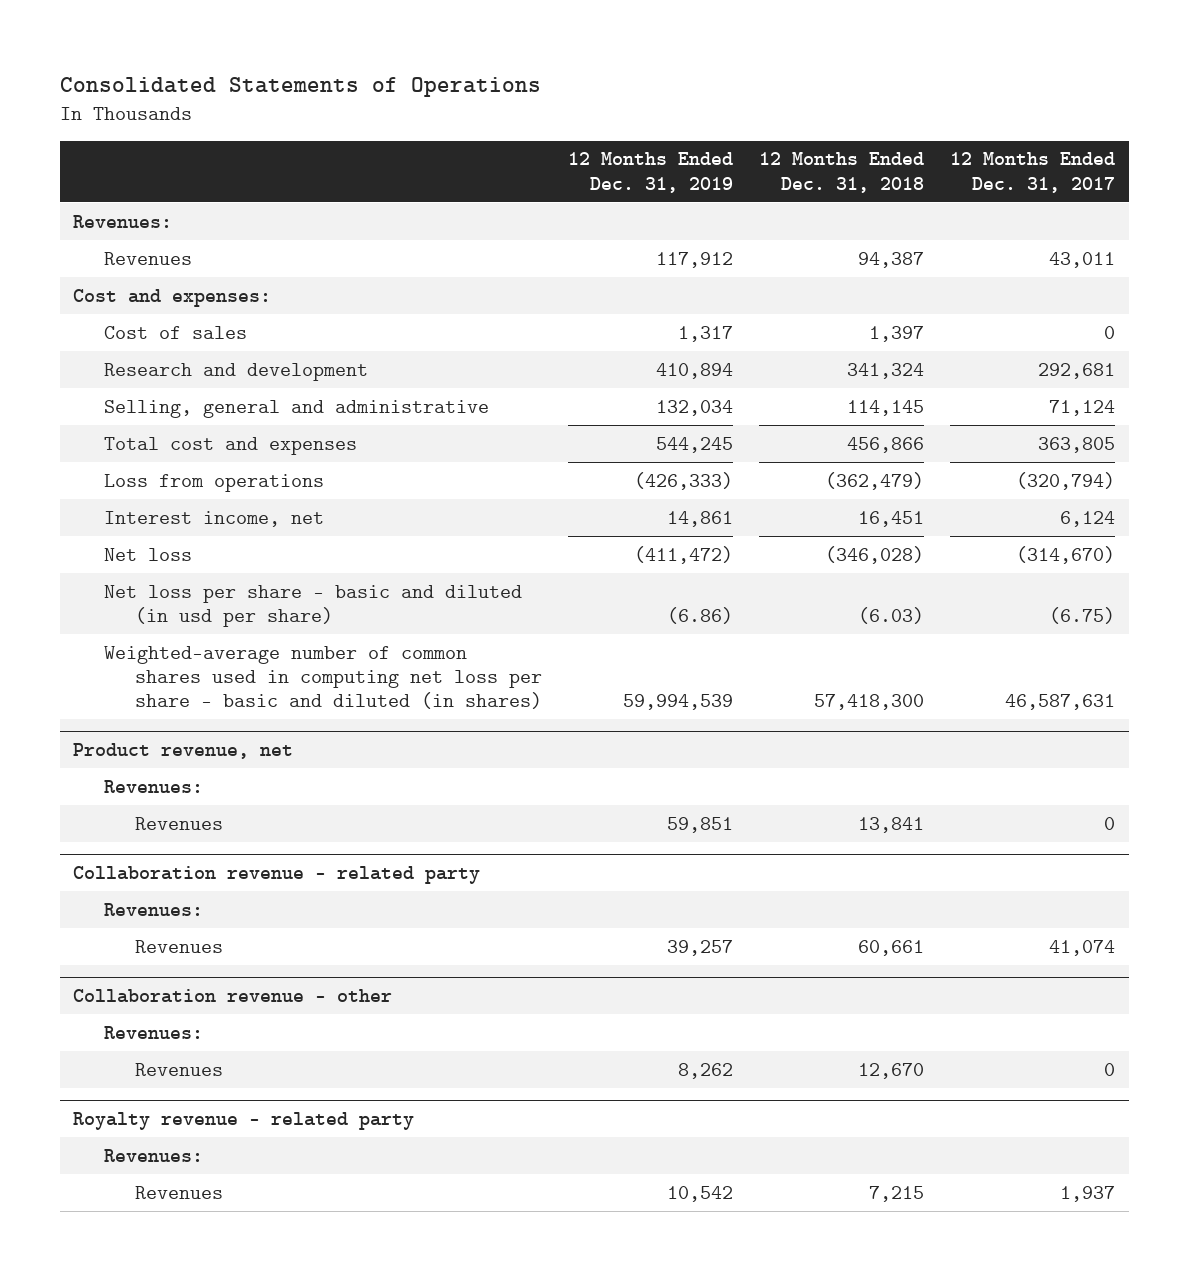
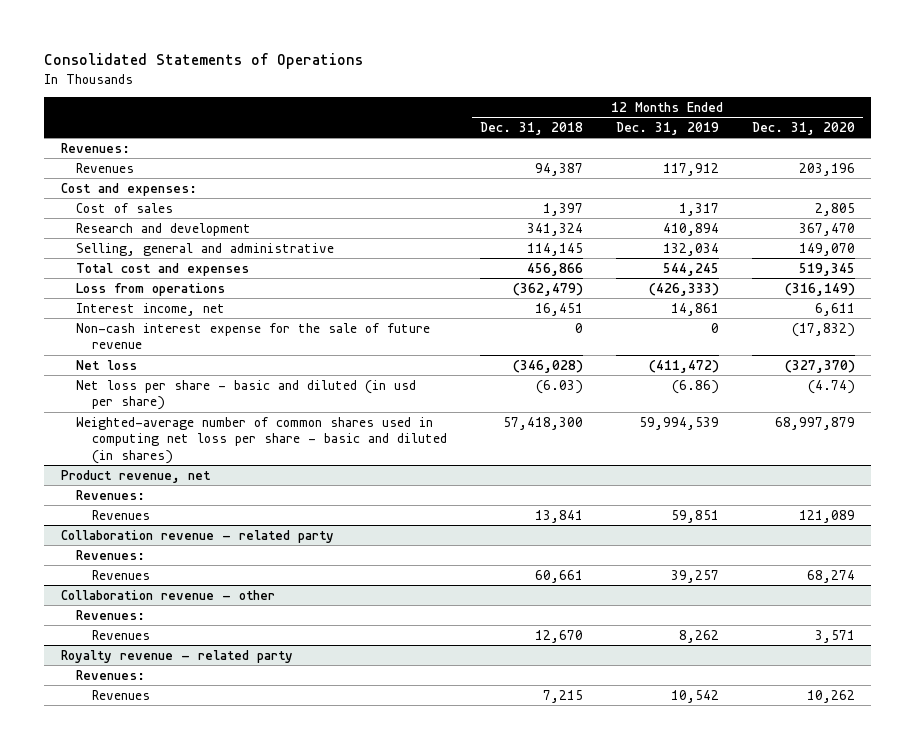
- | 12 Months Ended Dec. 31, 2019 | 12 Months Ended Dec. 31, 2018 | 12 Months Ended Dec. 31, 2017
+ | 12 Months Ended Dec. 31, 2018 | 12 Months Ended Dec. 31, 2019 | 12 Months Ended Dec. 31, 2020
+ Non-cash interest expense for the sale of future revenue | 0 | 0 | (17,832)

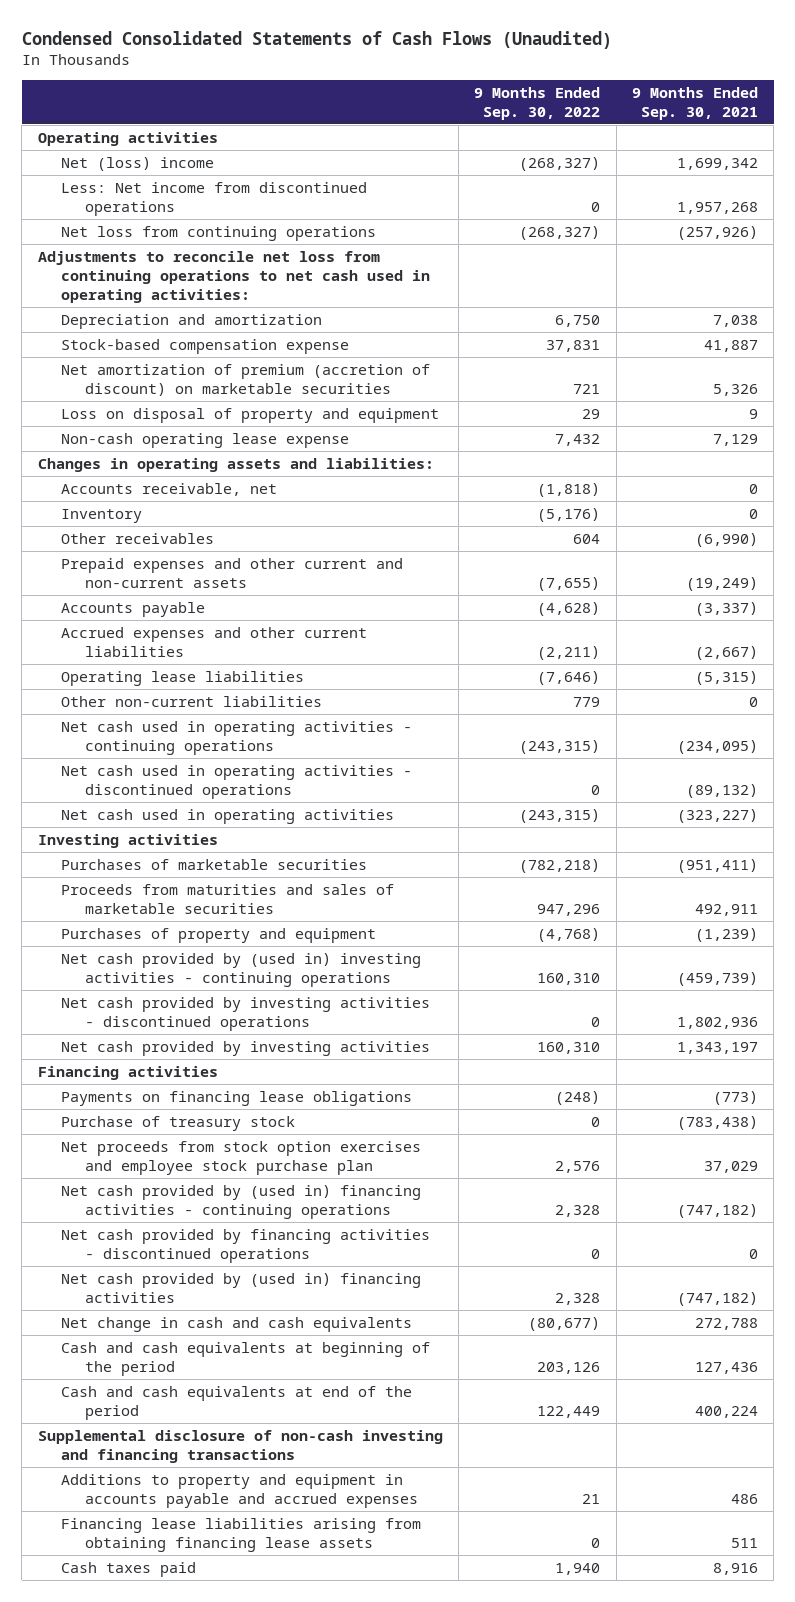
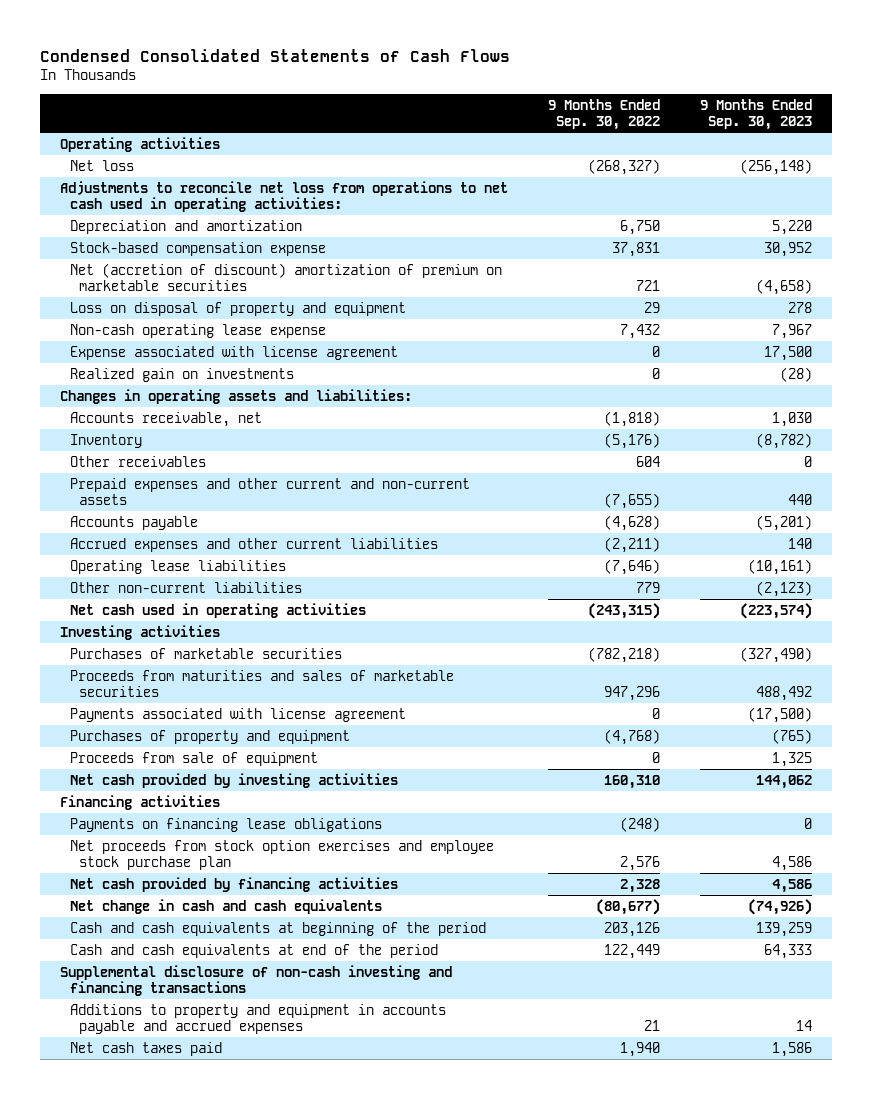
- Condensed Consolidated Statements of Cash Flows (Unaudited)
+ Condensed Consolidated Statements of Cash Flows
- | 9 Months Ended Sep. 30, 2022 | 9 Months Ended Sep. 30, 2021
+ | 9 Months Ended Sep. 30, 2022 | 9 Months Ended Sep. 30, 2023
- Net (loss) income | (268,327) | 1,699,342
- Less: Net income from discontinued operations | 0 | 1,957,268
- Net loss from continuing operations | (268,327) | (257,926)
- Adjustments to reconcile net loss from continuing operations to net cash used in operating activities:
+ Net loss | (268,327) | (256,148)
+ Adjustments to reconcile net loss from operations to net cash used in operating activities:
- Net amortization of premium (accretion of discount) on marketable securities | 721 | 5,326
+ Net (accretion of discount) amortization of premium on marketable securities | 721 | (4,658)
+ Expense associated with license agreement | 0 | 17,500
+ Realized gain on investments | 0 | (28)
- Net cash used in operating activities - continuing operations | (243,315) | (234,095)
- Net cash used in operating activities - discontinued operations | 0 | (89,132)
+ Payments associated with license agreement | 0 | (17,500)
- Net cash provided by (used in) investing activities - continuing operations | 160,310 | (459,739)
- Net cash provided by investing activities - discontinued operations | 0 | 1,802,936
+ Proceeds from sale of equipment | 0 | 1,325
- Purchase of treasury stock | 0 | (783,438)
- Net cash provided by (used in) financing activities - continuing operations | 2,328 | (747,182)
- Net cash provided by financing activities - discontinued operations | 0 | 0
- Net cash provided by (used in) financing activities | 2,328 | (747,182)
+ Net cash provided by financing activities | 2,328 | 4,586
- Financing lease liabilities arising from obtaining financing lease assets | 0 | 511
- Cash taxes paid | 1,940 | 8,916
+ Net cash taxes paid | 1,940 | 1,586

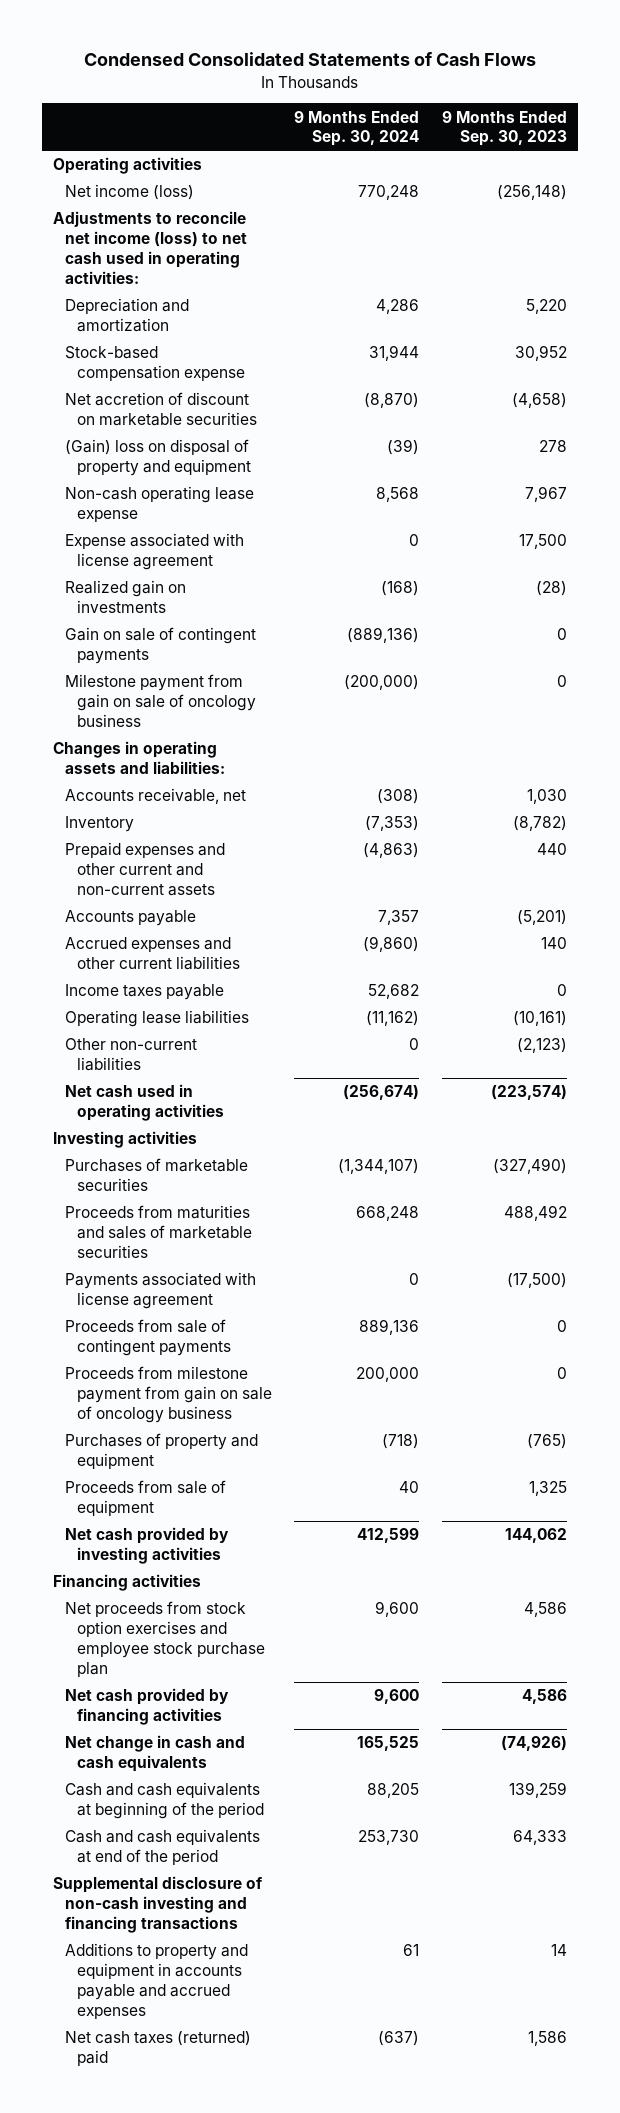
- | 9 Months Ended Sep. 30, 2022 | 9 Months Ended Sep. 30, 2023
+ | 9 Months Ended Sep. 30, 2024 | 9 Months Ended Sep. 30, 2023
- Net loss | (268,327) | (256,148)
- Adjustments to reconcile net loss from operations to net cash used in operating activities:
+ Net income (loss) | 770,248 | (256,148)
+ Adjustments to reconcile net income (loss) to net cash used in operating activities:
- Net (accretion of discount) amortization of premium on marketable securities | 721 | (4,658)
- Loss on disposal of property and equipment | 29 | 278
+ Net accretion of discount on marketable securities | (8,870) | (4,658)
+ (Gain) loss on disposal of property and equipment | (39) | 278
+ Gain on sale of contingent payments | (889,136) | 0
+ Milestone payment from gain on sale of oncology business | (200,000) | 0
- Other receivables | 604 | 0
+ Income taxes payable | 52,682 | 0
+ Proceeds from sale of contingent payments | 889,136 | 0
+ Proceeds from milestone payment from gain on sale of oncology business | 200,000 | 0
- Payments on financing lease obligations | (248) | 0
- Net cash taxes paid | 1,940 | 1,586
+ Net cash taxes (returned) paid | (637) | 1,586

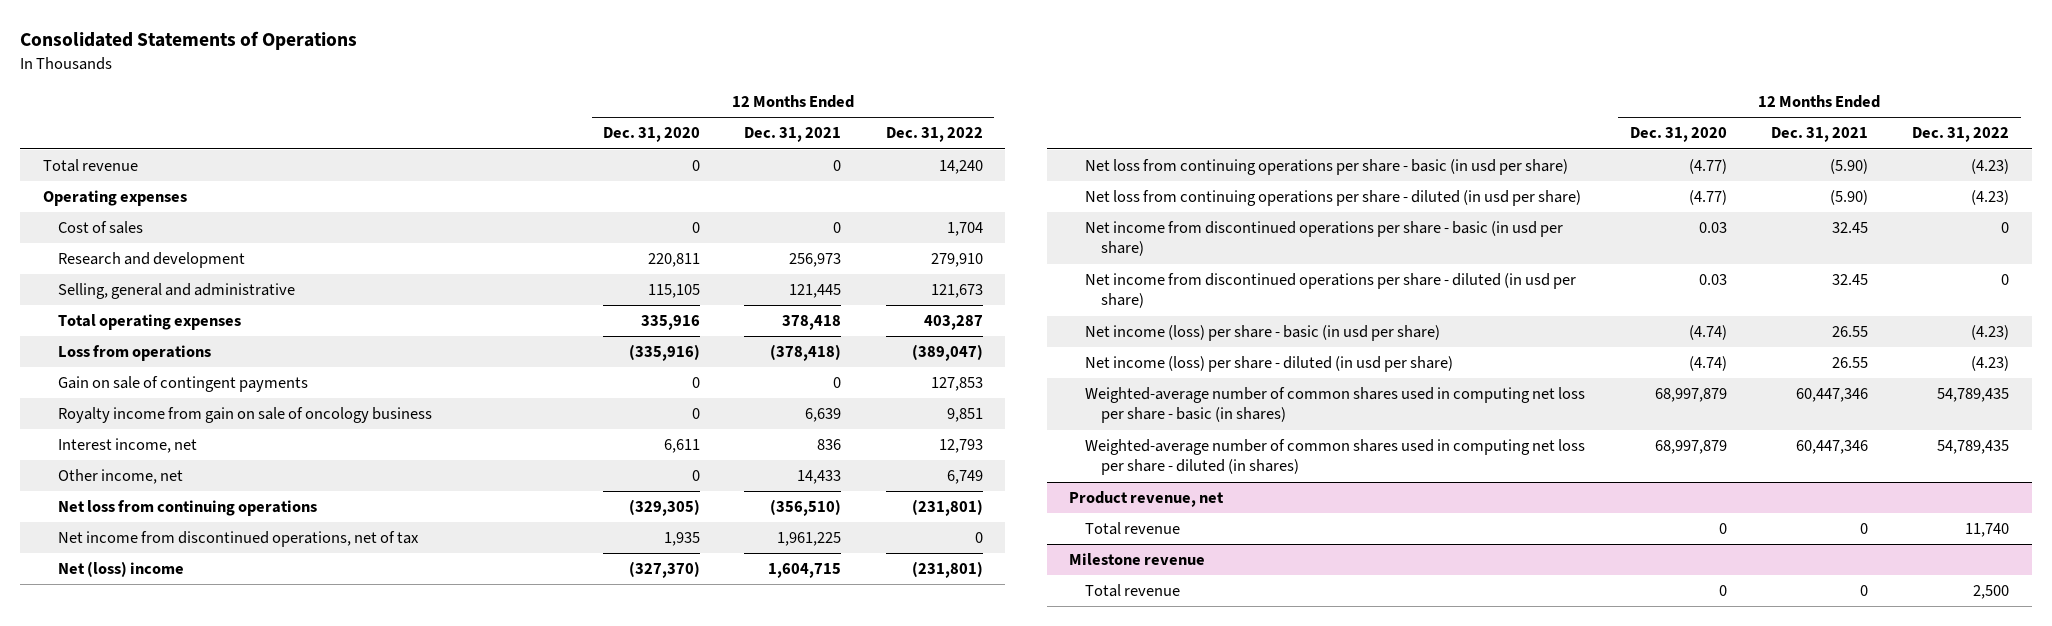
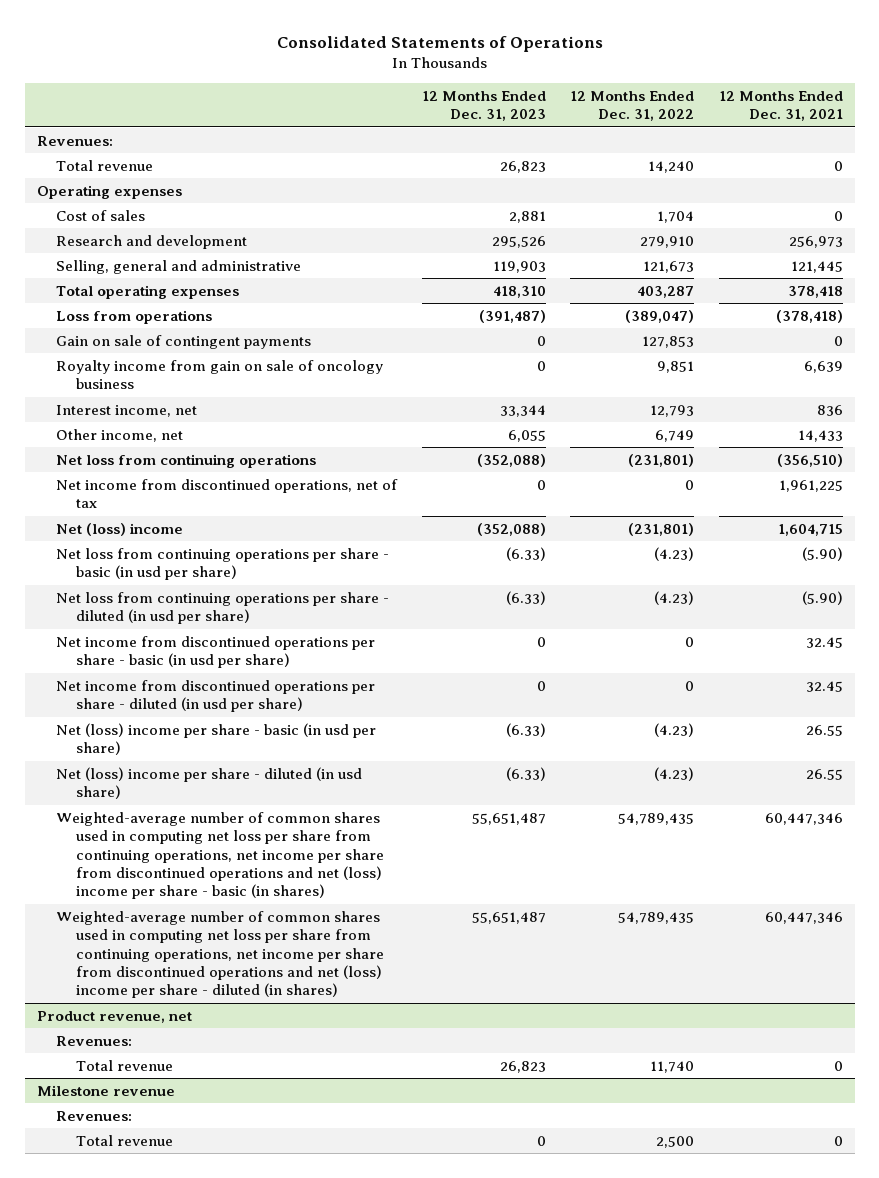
- | 12 Months Ended Dec. 31, 2020 | 12 Months Ended Dec. 31, 2021 | 12 Months Ended Dec. 31, 2022
+ | 12 Months Ended Dec. 31, 2023 | 12 Months Ended Dec. 31, 2022 | 12 Months Ended Dec. 31, 2021
+ Revenues:
- Net income (loss) per share - basic (in usd per share) | (4.74) | 26.55 | (4.23)
- Net income (loss) per share - diluted (in usd per share) | (4.74) | 26.55 | (4.23)
- Weighted-average number of common shares used in computing net loss per share - basic (in shares) | 68,997,879 | 60,447,346 | 54,789,435
- Weighted-average number of common shares used in computing net loss per share - diluted (in shares) | 68,997,879 | 60,447,346 | 54,789,435
+ Net (loss) income per share - basic (in usd per share) | (6.33) | (4.23) | 26.55
+ Net (loss) income per share - diluted (in usd share) | (6.33) | (4.23) | 26.55
+ Weighted-average number of common shares used in computing net loss per share from continuing operations, net income per share from discontinued operations and net (loss) income per share - basic (in shares) | 55,651,487 | 54,789,435 | 60,447,346
+ Weighted-average number of common shares used in computing net loss per share from continuing operations, net income per share from discontinued operations and net (loss) income per share - diluted (in shares) | 55,651,487 | 54,789,435 | 60,447,346
@ Product revenue, net
+ Revenues:
@ Milestone revenue
+ Revenues:

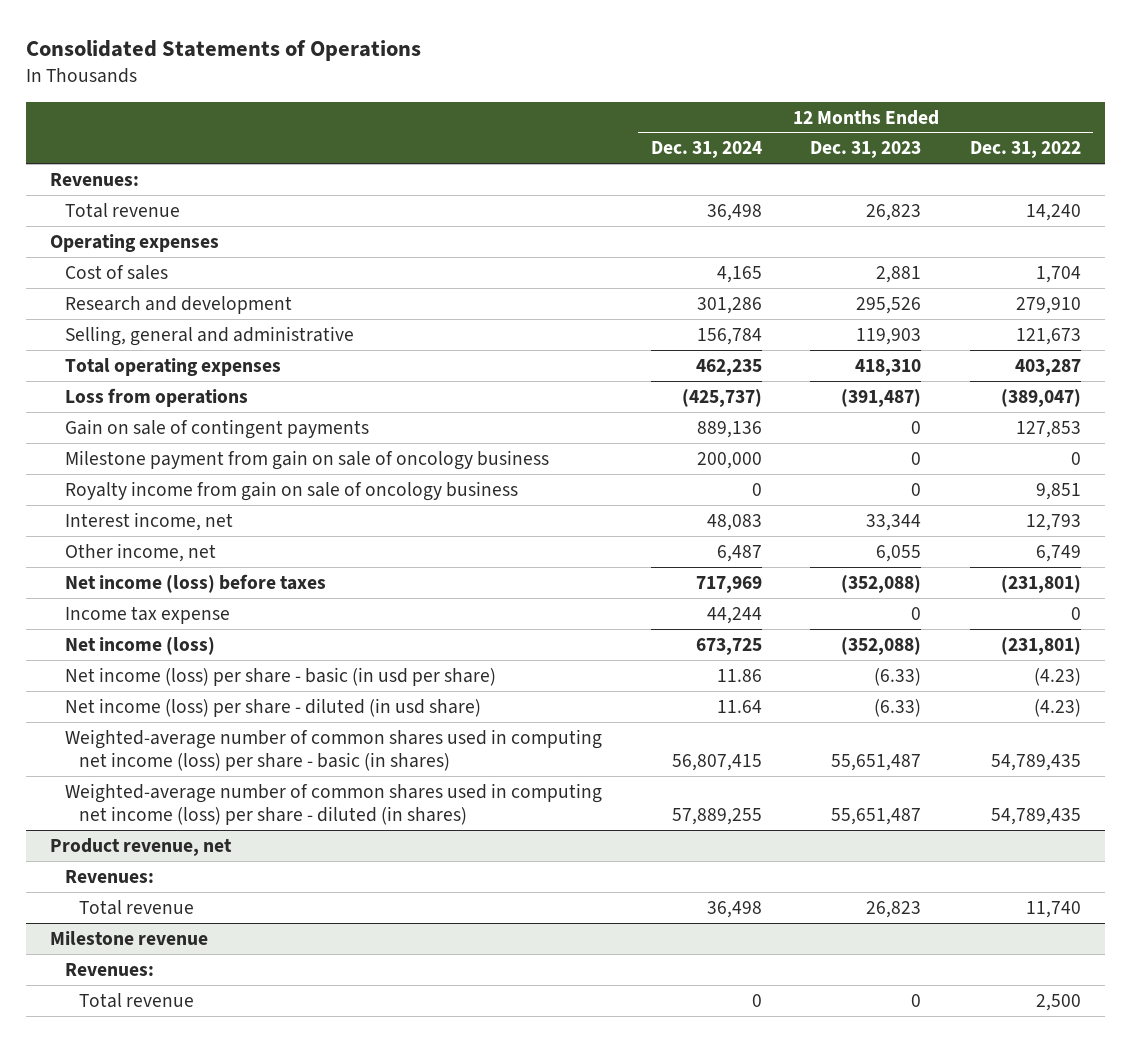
- | 12 Months Ended Dec. 31, 2023 | 12 Months Ended Dec. 31, 2022 | 12 Months Ended Dec. 31, 2021
+ | 12 Months Ended Dec. 31, 2024 | 12 Months Ended Dec. 31, 2023 | 12 Months Ended Dec. 31, 2022
+ Milestone payment from gain on sale of oncology business | 200,000 | 0 | 0
- Net loss from continuing operations | (352,088) | (231,801) | (356,510)
- Net income from discontinued operations, net of tax | 0 | 0 | 1,961,225
- Net (loss) income | (352,088) | (231,801) | 1,604,715
- Net loss from continuing operations per share - basic (in usd per share) | (6.33) | (4.23) | (5.90)
- Net loss from continuing operations per share - diluted (in usd per share) | (6.33) | (4.23) | (5.90)
- Net income from discontinued operations per share - basic (in usd per share) | 0 | 0 | 32.45
- Net income from discontinued operations per share - diluted (in usd per share) | 0 | 0 | 32.45
- Net (loss) income per share - basic (in usd per share) | (6.33) | (4.23) | 26.55
- Net (loss) income per share - diluted (in usd share) | (6.33) | (4.23) | 26.55
- Weighted-average number of common shares used in computing net loss per share from continuing operations, net income per share from discontinued operations and net (loss) income per share - basic (in shares) | 55,651,487 | 54,789,435 | 60,447,346
- Weighted-average number of common shares used in computing net loss per share from continuing operations, net income per share from discontinued operations and net (loss) income per share - diluted (in shares) | 55,651,487 | 54,789,435 | 60,447,346
+ Net income (loss) before taxes | 717,969 | (352,088) | (231,801)
+ Income tax expense | 44,244 | 0 | 0
+ Net income (loss) | 673,725 | (352,088) | (231,801)
+ Net income (loss) per share - basic (in usd per share) | 11.86 | (6.33) | (4.23)
+ Net income (loss) per share - diluted (in usd share) | 11.64 | (6.33) | (4.23)
+ Weighted-average number of common shares used in computing net income (loss) per share - basic (in shares) | 56,807,415 | 55,651,487 | 54,789,435
+ Weighted-average number of common shares used in computing net income (loss) per share - diluted (in shares) | 57,889,255 | 55,651,487 | 54,789,435

